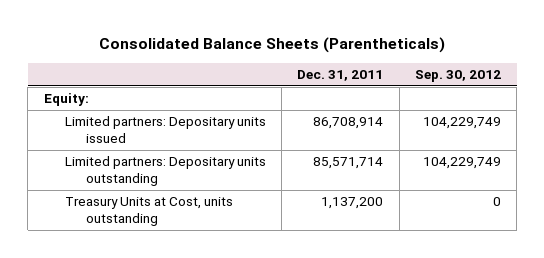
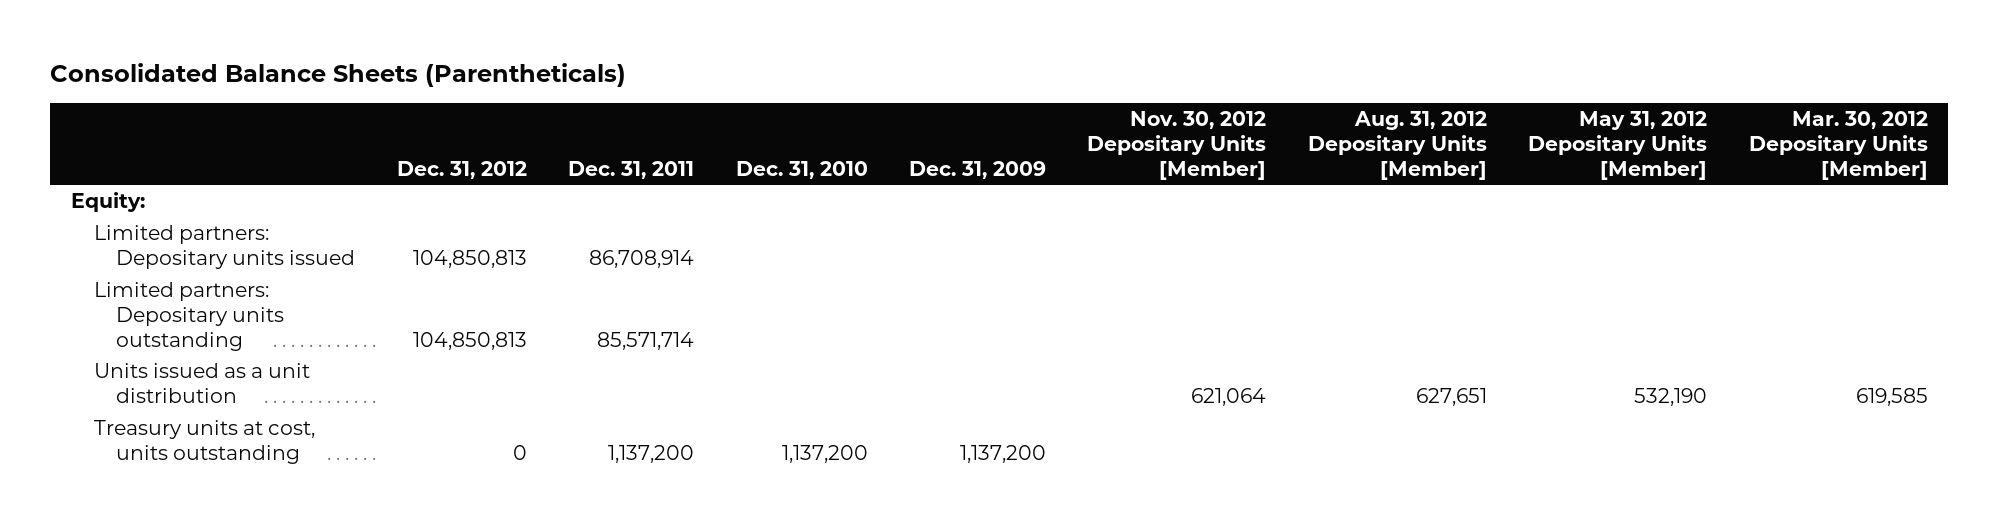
- | Dec. 31, 2011 | Sep. 30, 2012
+ | Dec. 31, 2012 | Dec. 31, 2011 | Dec. 31, 2010 | Dec. 31, 2009 | Nov. 30, 2012 Depositary Units [Member] | Aug. 31, 2012 Depositary Units [Member] | May 31, 2012 Depositary Units [Member] | Mar. 30, 2012 Depositary Units [Member]
- Treasury Units at Cost, units outstanding | 1,137,200 | 0
+ Units issued as a unit distribution | | | | | 621,064 | 627,651 | 532,190 | 619,585
+ Treasury units at cost, units outstanding | 0 | 1,137,200 | 1,137,200 | 1,137,200 | | | |

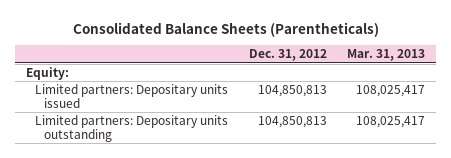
- | Dec. 31, 2012 | Dec. 31, 2011 | Dec. 31, 2010 | Dec. 31, 2009 | Nov. 30, 2012 Depositary Units [Member] | Aug. 31, 2012 Depositary Units [Member] | May 31, 2012 Depositary Units [Member] | Mar. 30, 2012 Depositary Units [Member]
+ | Dec. 31, 2012 | Mar. 31, 2013
- Units issued as a unit distribution | | | | | 621,064 | 627,651 | 532,190 | 619,585
- Treasury units at cost, units outstanding | 0 | 1,137,200 | 1,137,200 | 1,137,200 | | | |

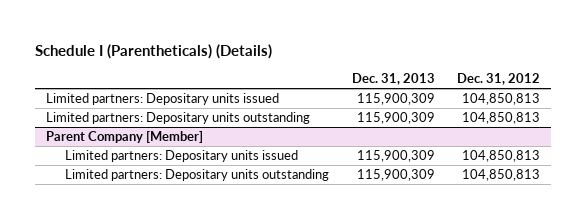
- Consolidated Balance Sheets (Parentheticals)
+ Schedule I (Parentheticals) (Details)
- | Dec. 31, 2012 | Mar. 31, 2013
+ | Dec. 31, 2013 | Dec. 31, 2012
- Equity:
+ Parent Company [Member]
+ Limited partners: Depositary units issued | 115,900,309 | 104,850,813
+ Limited partners: Depositary units outstanding | 115,900,309 | 104,850,813

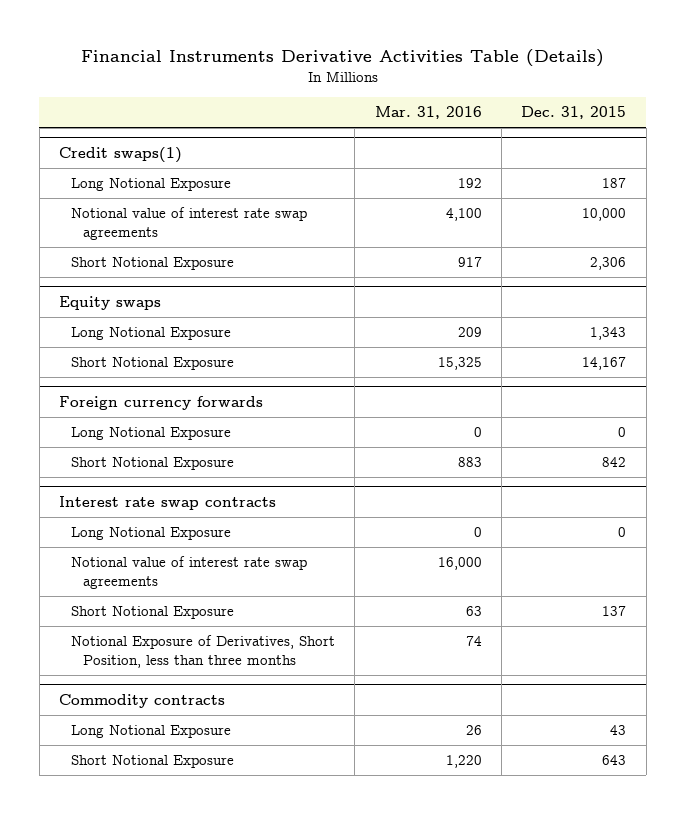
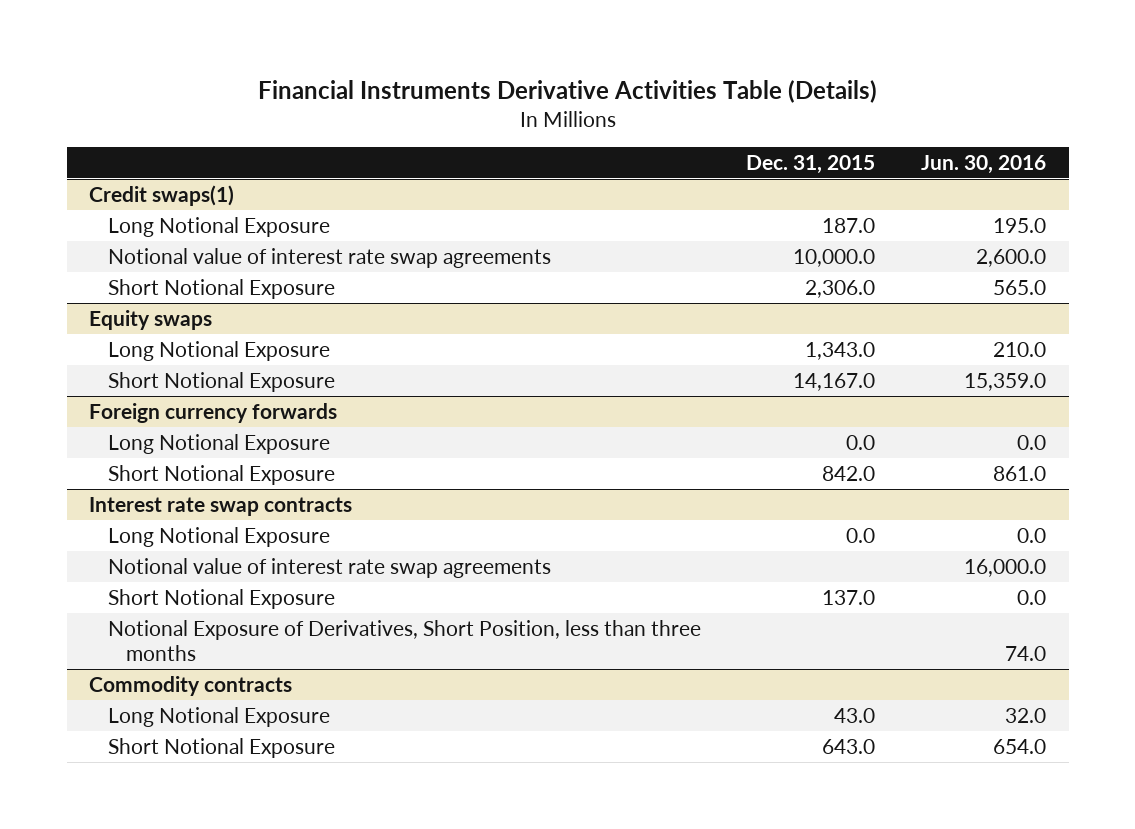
- | Mar. 31, 2016 | Dec. 31, 2015
+ | Dec. 31, 2015 | Jun. 30, 2016
@ Credit swaps(1)
- Long Notional Exposure | 192 | 187
- Notional value of interest rate swap agreements | 4,100 | 10,000
- Short Notional Exposure | 917 | 2,306
+ Long Notional Exposure | 187.0 | 195.0
+ Notional value of interest rate swap agreements | 10,000.0 | 2,600.0
+ Short Notional Exposure | 2,306.0 | 565.0
@ Equity swaps
- Long Notional Exposure | 209 | 1,343
- Short Notional Exposure | 15,325 | 14,167
+ Long Notional Exposure | 1,343.0 | 210.0
+ Short Notional Exposure | 14,167.0 | 15,359.0
@ Foreign currency forwards
- Long Notional Exposure | 0 | 0
- Short Notional Exposure | 883 | 842
+ Long Notional Exposure | 0.0 | 0.0
+ Short Notional Exposure | 842.0 | 861.0
@ Interest rate swap contracts
- Long Notional Exposure | 0 | 0
+ Long Notional Exposure | 0.0 | 0.0
- Short Notional Exposure | 63 | 137
+ Short Notional Exposure | 137.0 | 0.0
@ Commodity contracts
- Long Notional Exposure | 26 | 43
- Short Notional Exposure | 1,220 | 643
+ Long Notional Exposure | 43.0 | 32.0
+ Short Notional Exposure | 643.0 | 654.0

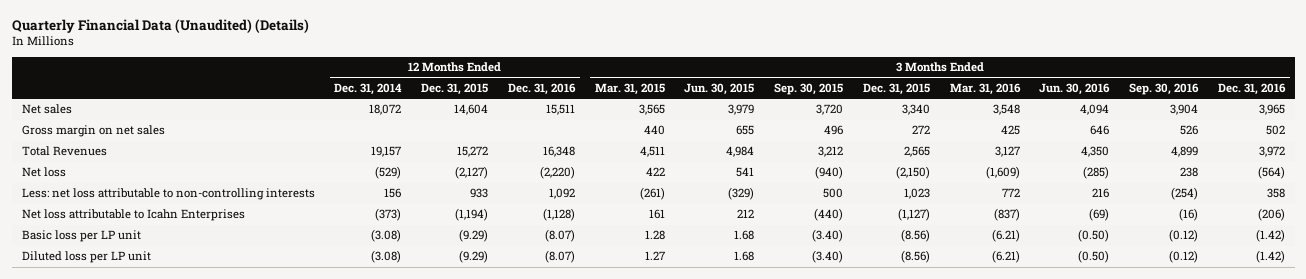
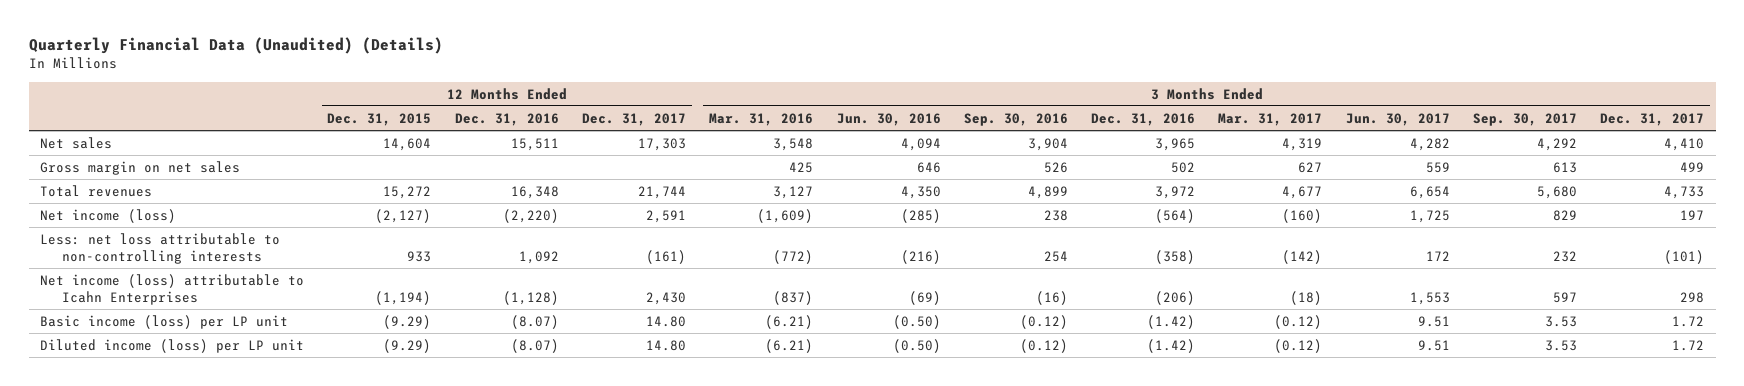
- | 12 Months Ended Dec. 31, 2014 | 12 Months Ended Dec. 31, 2015 | 12 Months Ended Dec. 31, 2016 | 3 Months Ended Mar. 31, 2015 | 3 Months Ended Jun. 30, 2015 | 3 Months Ended Sep. 30, 2015 | 3 Months Ended Dec. 31, 2015 | 3 Months Ended Mar. 31, 2016 | 3 Months Ended Jun. 30, 2016 | 3 Months Ended Sep. 30, 2016 | 3 Months Ended Dec. 31, 2016
+ | 12 Months Ended Dec. 31, 2015 | 12 Months Ended Dec. 31, 2016 | 12 Months Ended Dec. 31, 2017 | 3 Months Ended Mar. 31, 2016 | 3 Months Ended Jun. 30, 2016 | 3 Months Ended Sep. 30, 2016 | 3 Months Ended Dec. 31, 2016 | 3 Months Ended Mar. 31, 2017 | 3 Months Ended Jun. 30, 2017 | 3 Months Ended Sep. 30, 2017 | 3 Months Ended Dec. 31, 2017
- Total Revenues | 19,157 | 15,272 | 16,348 | 4,511 | 4,984 | 3,212 | 2,565 | 3,127 | 4,350 | 4,899 | 3,972
- Net loss | (529) | (2,127) | (2,220) | 422 | 541 | (940) | (2,150) | (1,609) | (285) | 238 | (564)
- Less: net loss attributable to non-controlling interests | 156 | 933 | 1,092 | (261) | (329) | 500 | 1,023 | 772 | 216 | (254) | 358
- Net loss attributable to Icahn Enterprises | (373) | (1,194) | (1,128) | 161 | 212 | (440) | (1,127) | (837) | (69) | (16) | (206)
- Basic loss per LP unit | (3.08) | (9.29) | (8.07) | 1.28 | 1.68 | (3.40) | (8.56) | (6.21) | (0.50) | (0.12) | (1.42)
- Diluted loss per LP unit | (3.08) | (9.29) | (8.07) | 1.27 | 1.68 | (3.40) | (8.56) | (6.21) | (0.50) | (0.12) | (1.42)
+ Total revenues | 15,272 | 16,348 | 21,744 | 3,127 | 4,350 | 4,899 | 3,972 | 4,677 | 6,654 | 5,680 | 4,733
+ Net income (loss) | (2,127) | (2,220) | 2,591 | (1,609) | (285) | 238 | (564) | (160) | 1,725 | 829 | 197
+ Less: net loss attributable to non-controlling interests | 933 | 1,092 | (161) | (772) | (216) | 254 | (358) | (142) | 172 | 232 | (101)
+ Net income (loss) attributable to Icahn Enterprises | (1,194) | (1,128) | 2,430 | (837) | (69) | (16) | (206) | (18) | 1,553 | 597 | 298
+ Basic income (loss) per LP unit | (9.29) | (8.07) | 14.80 | (6.21) | (0.50) | (0.12) | (1.42) | (0.12) | 9.51 | 3.53 | 1.72
+ Diluted income (loss) per LP unit | (9.29) | (8.07) | 14.80 | (6.21) | (0.50) | (0.12) | (1.42) | (0.12) | 9.51 | 3.53 | 1.72

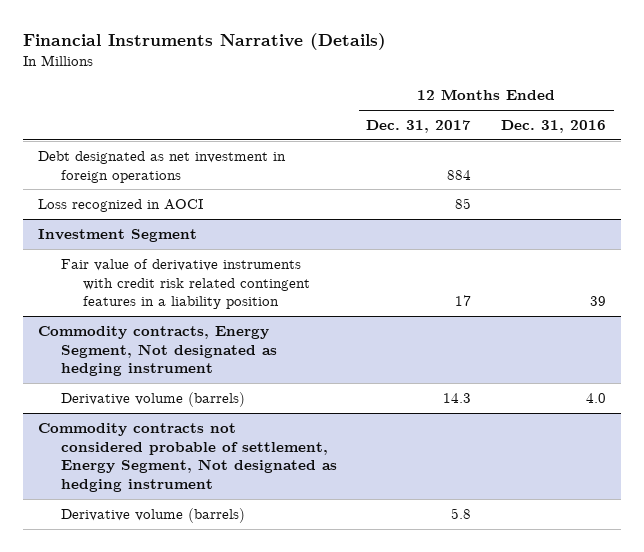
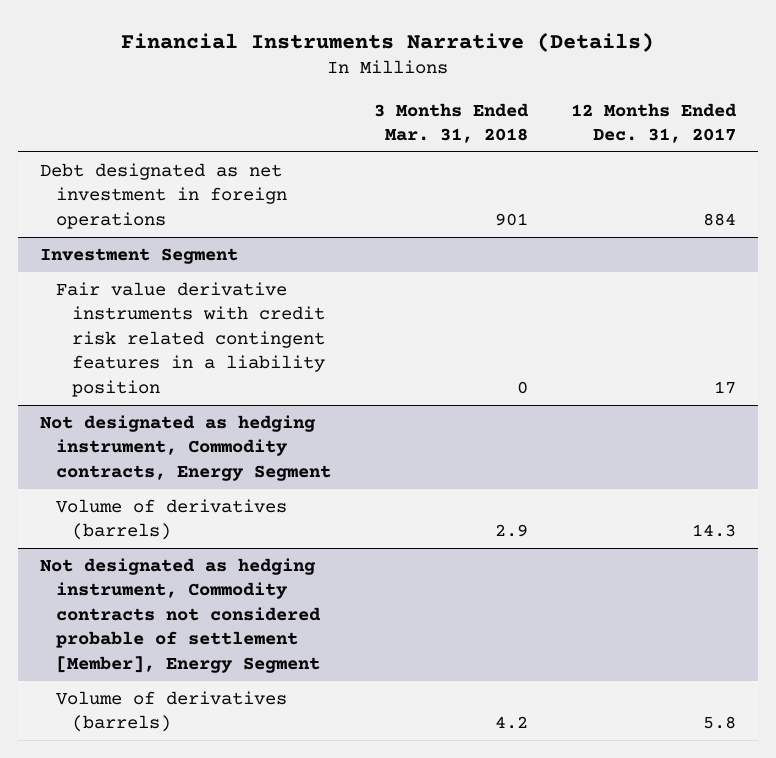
- | 12 Months Ended Dec. 31, 2017 | 12 Months Ended Dec. 31, 2016
+ | 3 Months Ended Mar. 31, 2018 | 12 Months Ended Dec. 31, 2017
- Loss recognized in AOCI | 85 |
@ Investment Segment
- Fair value of derivative instruments with credit risk related contingent features in a liability position | 17 | 39
- Commodity contracts, Energy Segment, Not designated as hedging instrument
- Derivative volume (barrels) | 14.3 | 4.0
- Commodity contracts not considered probable of settlement, Energy Segment, Not designated as hedging instrument
- Derivative volume (barrels) | 5.8 |
@ Investment Segment
+ Fair value derivative instruments with credit risk related contingent features in a liability position | 0 | 17
+ Not designated as hedging instrument, Commodity contracts, Energy Segment
+ Volume of derivatives (barrels) | 2.9 | 14.3
+ Not designated as hedging instrument, Commodity contracts not considered probable of settlement [Member], Energy Segment
+ Volume of derivatives (barrels) | 4.2 | 5.8

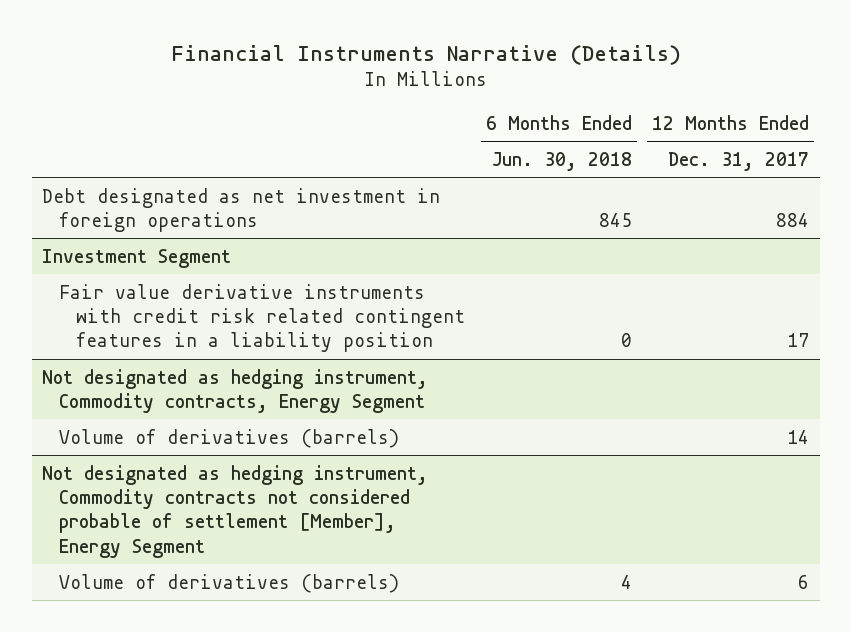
- | 3 Months Ended Mar. 31, 2018 | 12 Months Ended Dec. 31, 2017
+ | 6 Months Ended Jun. 30, 2018 | 12 Months Ended Dec. 31, 2017
@ Not designated as hedging instrument, Commodity contracts, Energy Segment
- Volume of derivatives (barrels) | 2.9 | 14.3
+ Volume of derivatives (barrels) | | 14
@ Not designated as hedging instrument, Commodity contracts not considered probable of settlement [Member], Energy Segment
- Volume of derivatives (barrels) | 4.2 | 5.8
+ Volume of derivatives (barrels) | 4 | 6

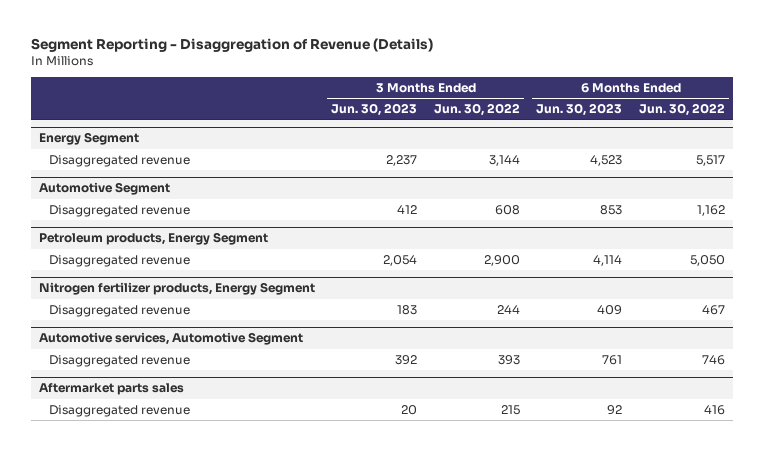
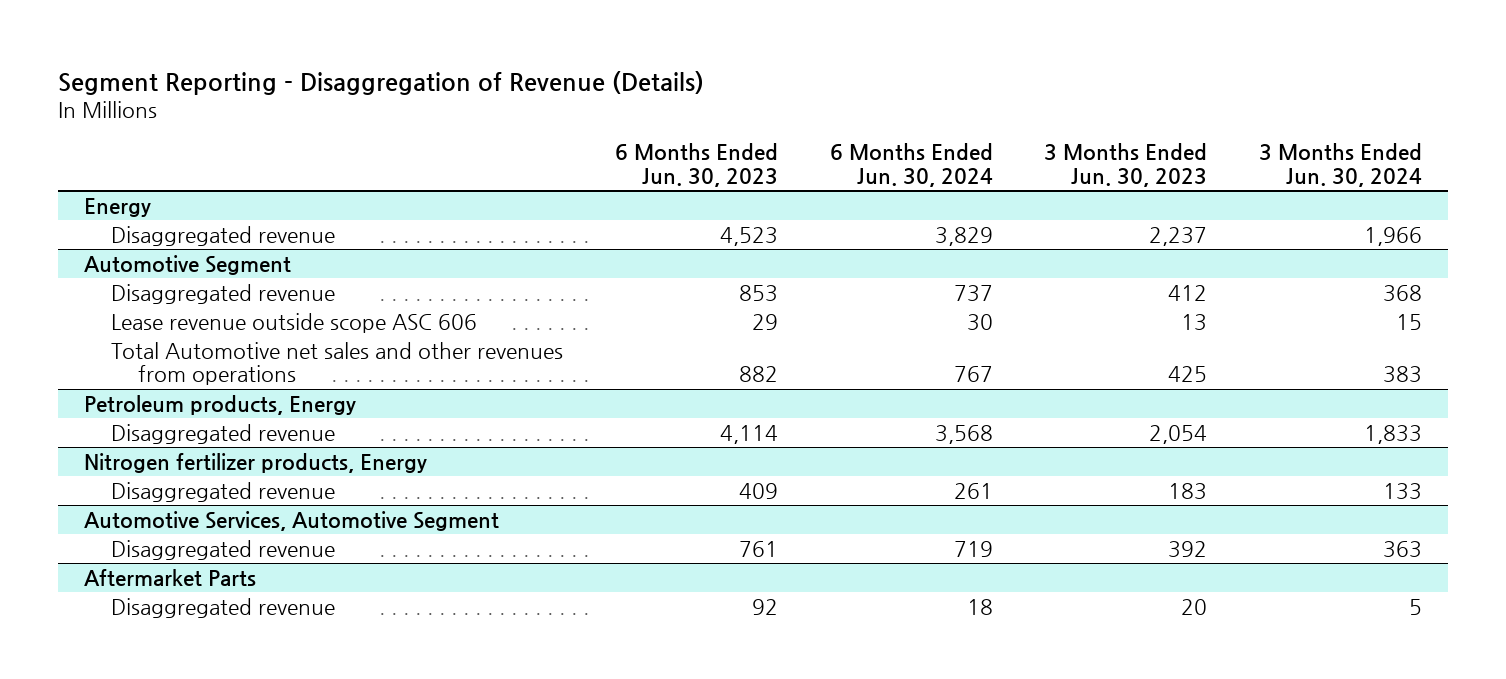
- | 3 Months Ended Jun. 30, 2023 | 3 Months Ended Jun. 30, 2022 | 6 Months Ended Jun. 30, 2023 | 6 Months Ended Jun. 30, 2022
+ | 6 Months Ended Jun. 30, 2023 | 6 Months Ended Jun. 30, 2024 | 3 Months Ended Jun. 30, 2023 | 3 Months Ended Jun. 30, 2024
- Energy Segment
+ Energy
- Petroleum products, Energy Segment
@ Automotive Segment
+ Lease revenue outside scope ASC 606 | 29 | 30 | 13 | 15
+ Total Automotive net sales and other revenues from operations | 882 | 767 | 425 | 383
+ Petroleum products, Energy
- Nitrogen fertilizer products, Energy Segment
+ Nitrogen fertilizer products, Energy
- Automotive services, Automotive Segment
+ Automotive Services, Automotive Segment
- Aftermarket parts sales
+ Aftermarket Parts

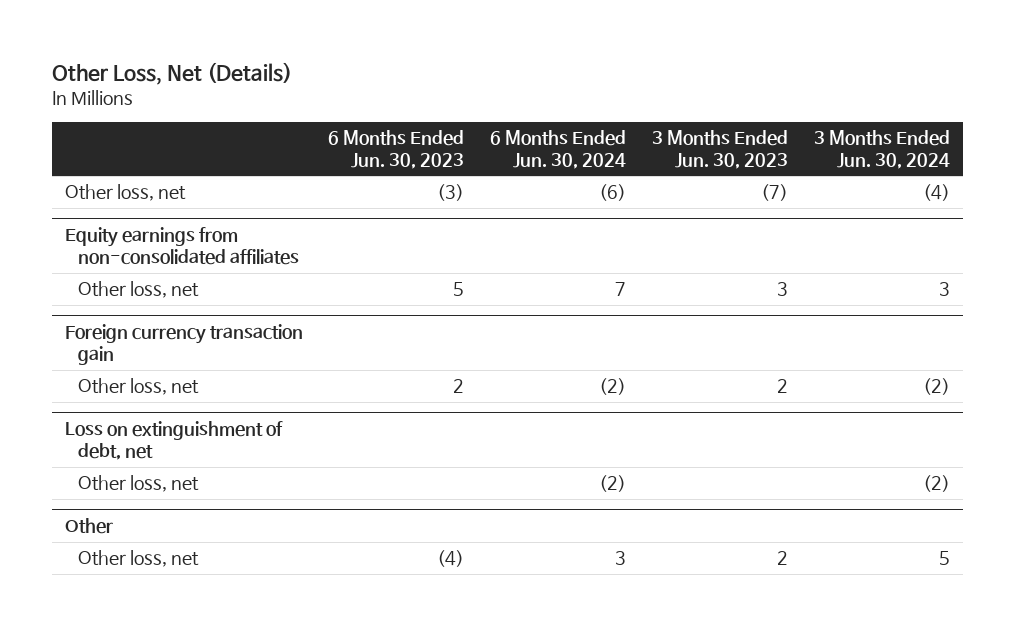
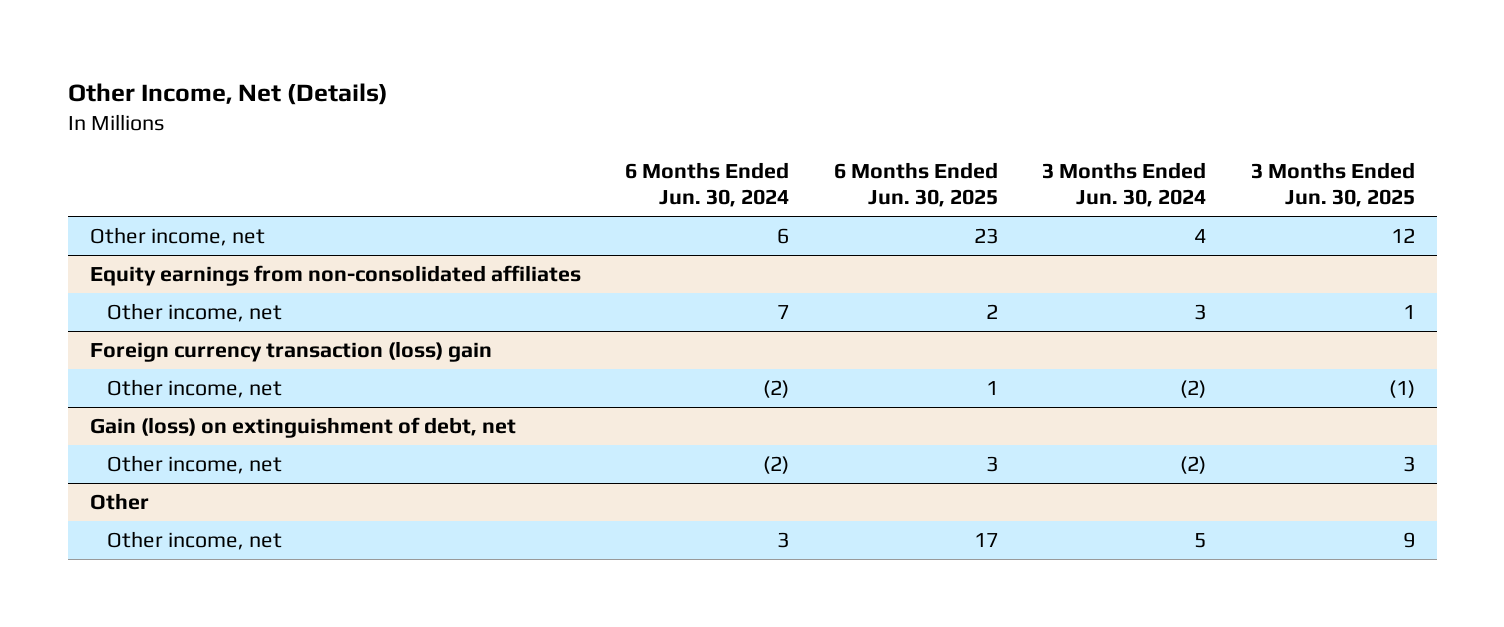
- Other Loss, Net (Details)
+ Other Income, Net (Details)
- | 6 Months Ended Jun. 30, 2023 | 6 Months Ended Jun. 30, 2024 | 3 Months Ended Jun. 30, 2023 | 3 Months Ended Jun. 30, 2024
+ | 6 Months Ended Jun. 30, 2024 | 6 Months Ended Jun. 30, 2025 | 3 Months Ended Jun. 30, 2024 | 3 Months Ended Jun. 30, 2025
- Other loss, net | (3) | (6) | (7) | (4)
+ Other income, net | 6 | 23 | 4 | 12
@ Equity earnings from non-consolidated affiliates
- Other loss, net | 5 | 7 | 3 | 3
- Foreign currency transaction gain
- Other loss, net | 2 | (2) | 2 | (2)
- Loss on extinguishment of debt, net
- Other loss, net | | (2) | | (2)
@ Equity earnings from non-consolidated affiliates
+ Other income, net | 7 | 2 | 3 | 1
+ Foreign currency transaction (loss) gain
+ Other income, net | (2) | 1 | (2) | (1)
+ Gain (loss) on extinguishment of debt, net
+ Other income, net | (2) | 3 | (2) | 3
@ Other
- Other loss, net | (4) | 3 | 2 | 5
+ Other income, net | 3 | 17 | 5 | 9

